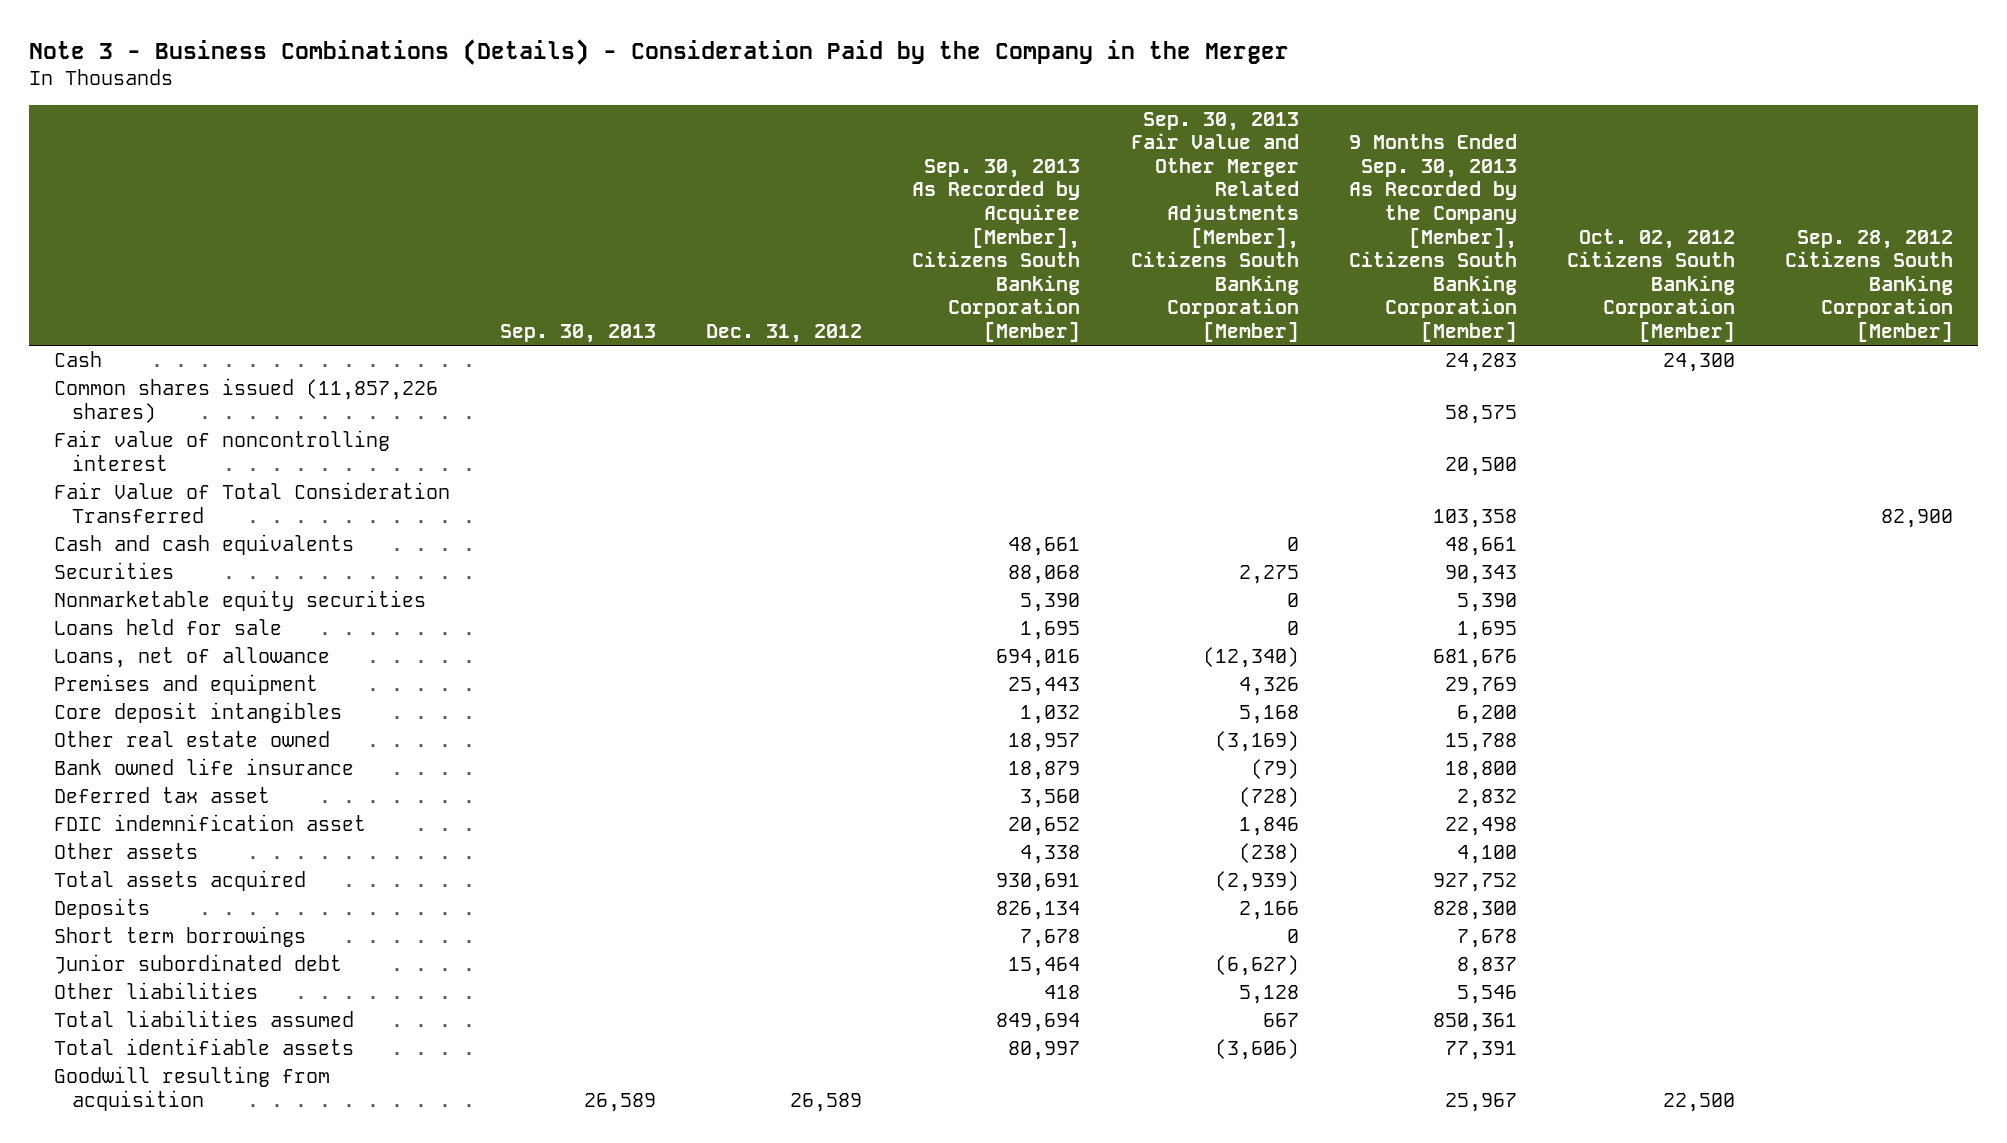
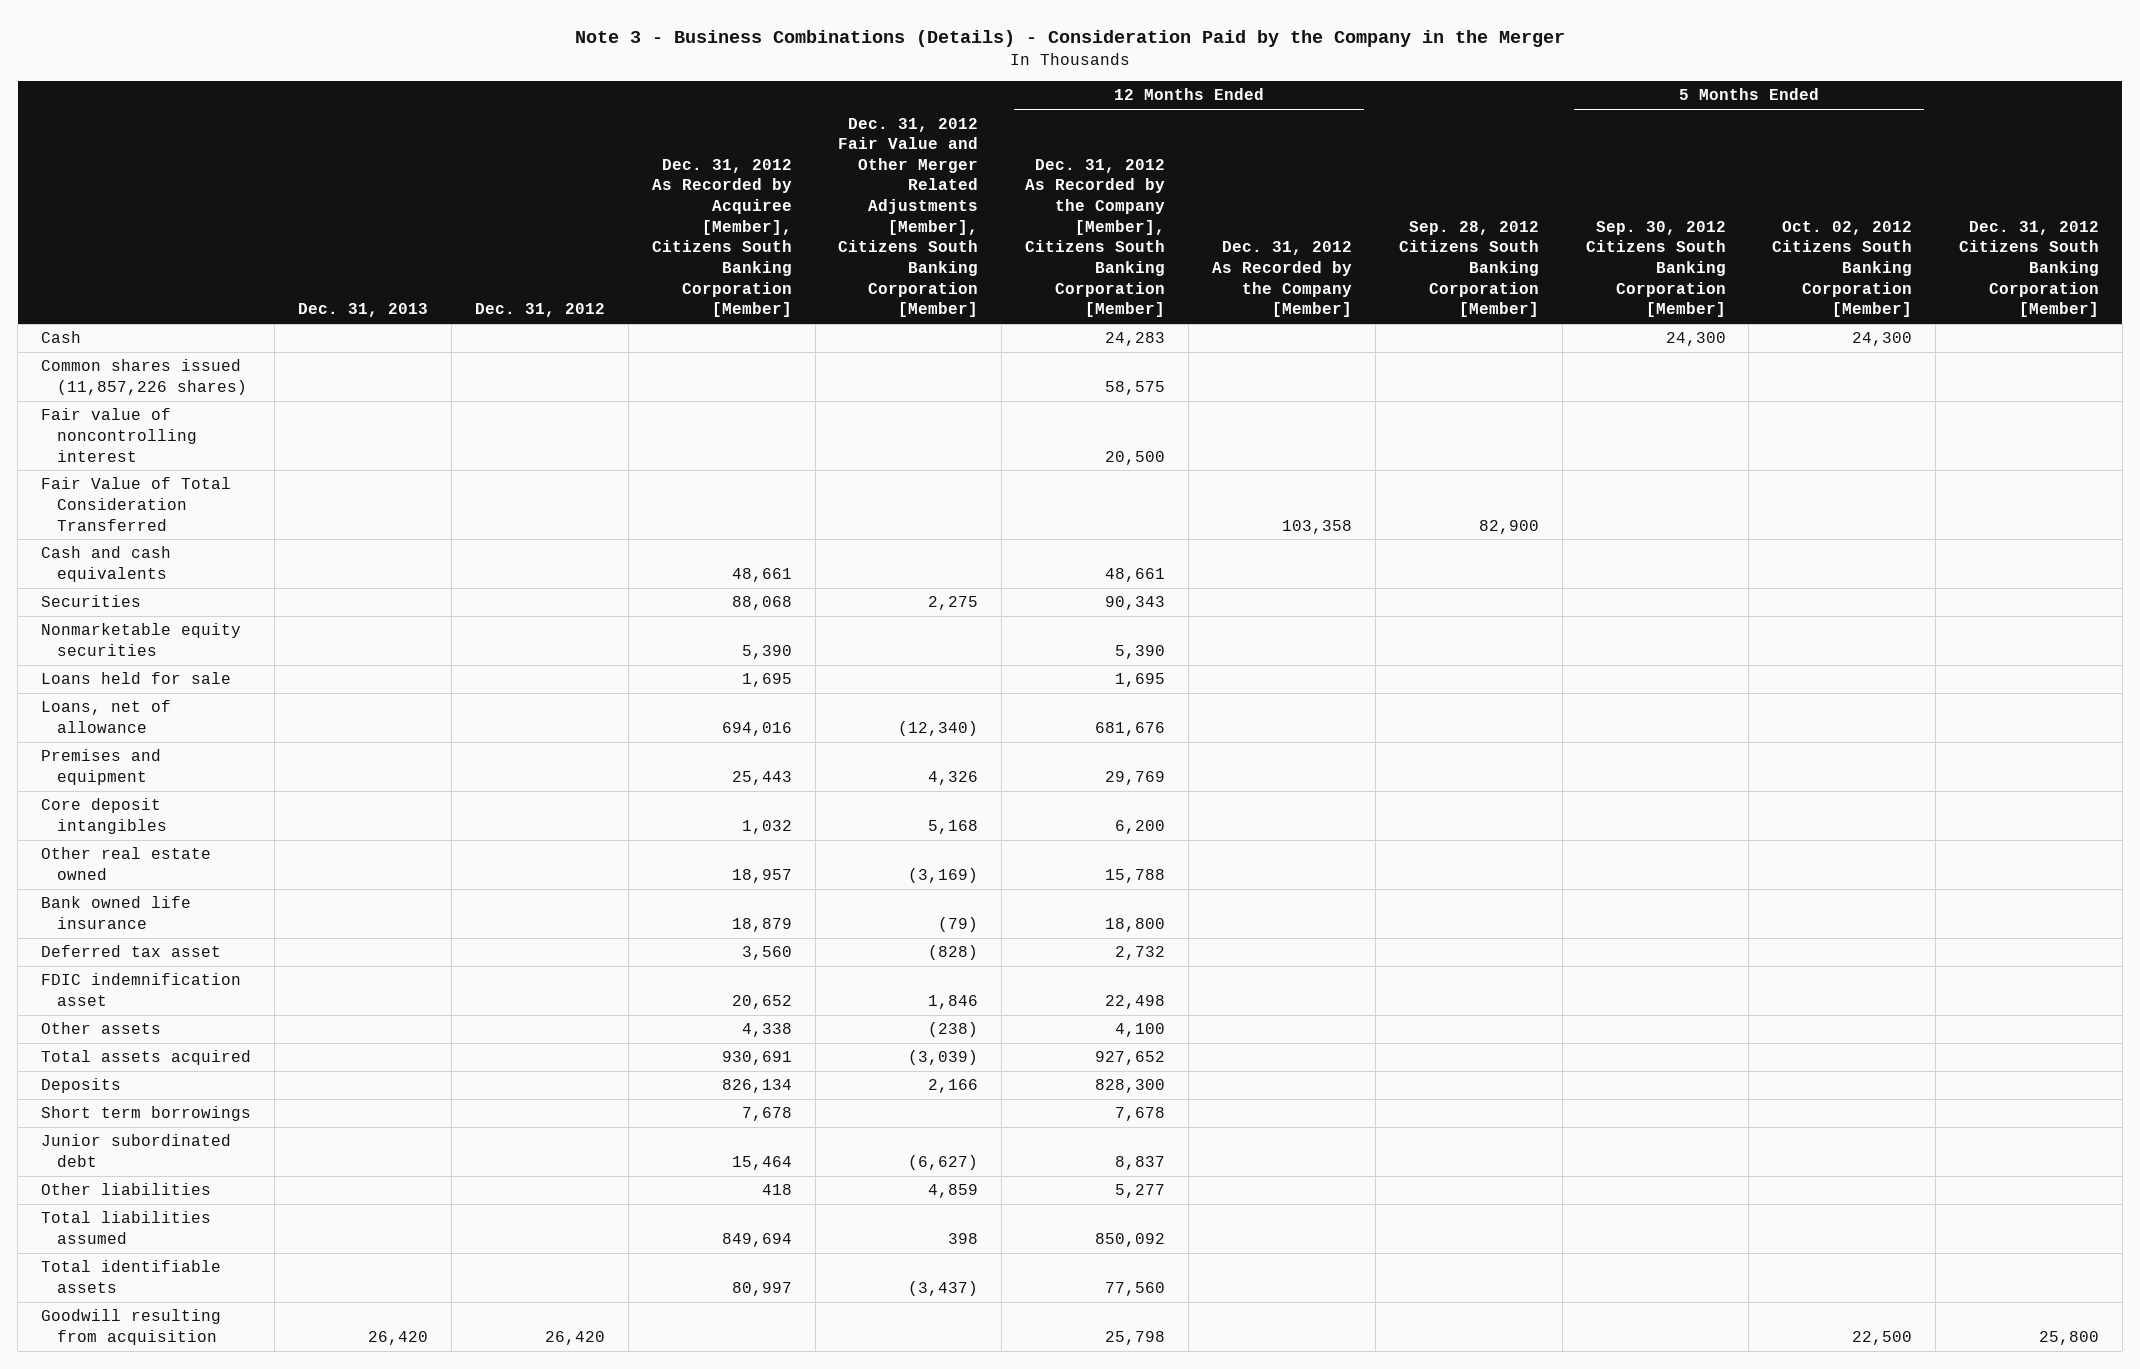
- | Sep. 30, 2013 | Dec. 31, 2012 | Sep. 30, 2013 As Recorded by Acquiree [Member], Citizens South Banking Corporation [Member] | Sep. 30, 2013 Fair Value and Other Merger Related Adjustments [Member], Citizens South Banking Corporation [Member] | 9 Months Ended Sep. 30, 2013 As Recorded by the Company [Member], Citizens South Banking Corporation [Member] | Oct. 02, 2012 Citizens South Banking Corporation [Member] | Sep. 28, 2012 Citizens South Banking Corporation [Member]
+ | Dec. 31, 2013 | Dec. 31, 2012 | Dec. 31, 2012 As Recorded by Acquiree [Member], Citizens South Banking Corporation [Member] | Dec. 31, 2012 Fair Value and Other Merger Related Adjustments [Member], Citizens South Banking Corporation [Member] | 12 Months Ended Dec. 31, 2012 As Recorded by the Company [Member], Citizens South Banking Corporation [Member] | 12 Months Ended Dec. 31, 2012 As Recorded by the Company [Member] | Sep. 28, 2012 Citizens South Banking Corporation [Member] | 5 Months Ended Sep. 30, 2012 Citizens South Banking Corporation [Member] | 5 Months Ended Oct. 02, 2012 Citizens South Banking Corporation [Member] | Dec. 31, 2012 Citizens South Banking Corporation [Member]
- Goodwill resulting from acquisition | 26,589 | 26,589 | | | 25,967 | 22,500 |
+ Goodwill resulting from acquisition | 26,420 | 26,420 | | | 25,798 | | | | 22,500 | 25,800

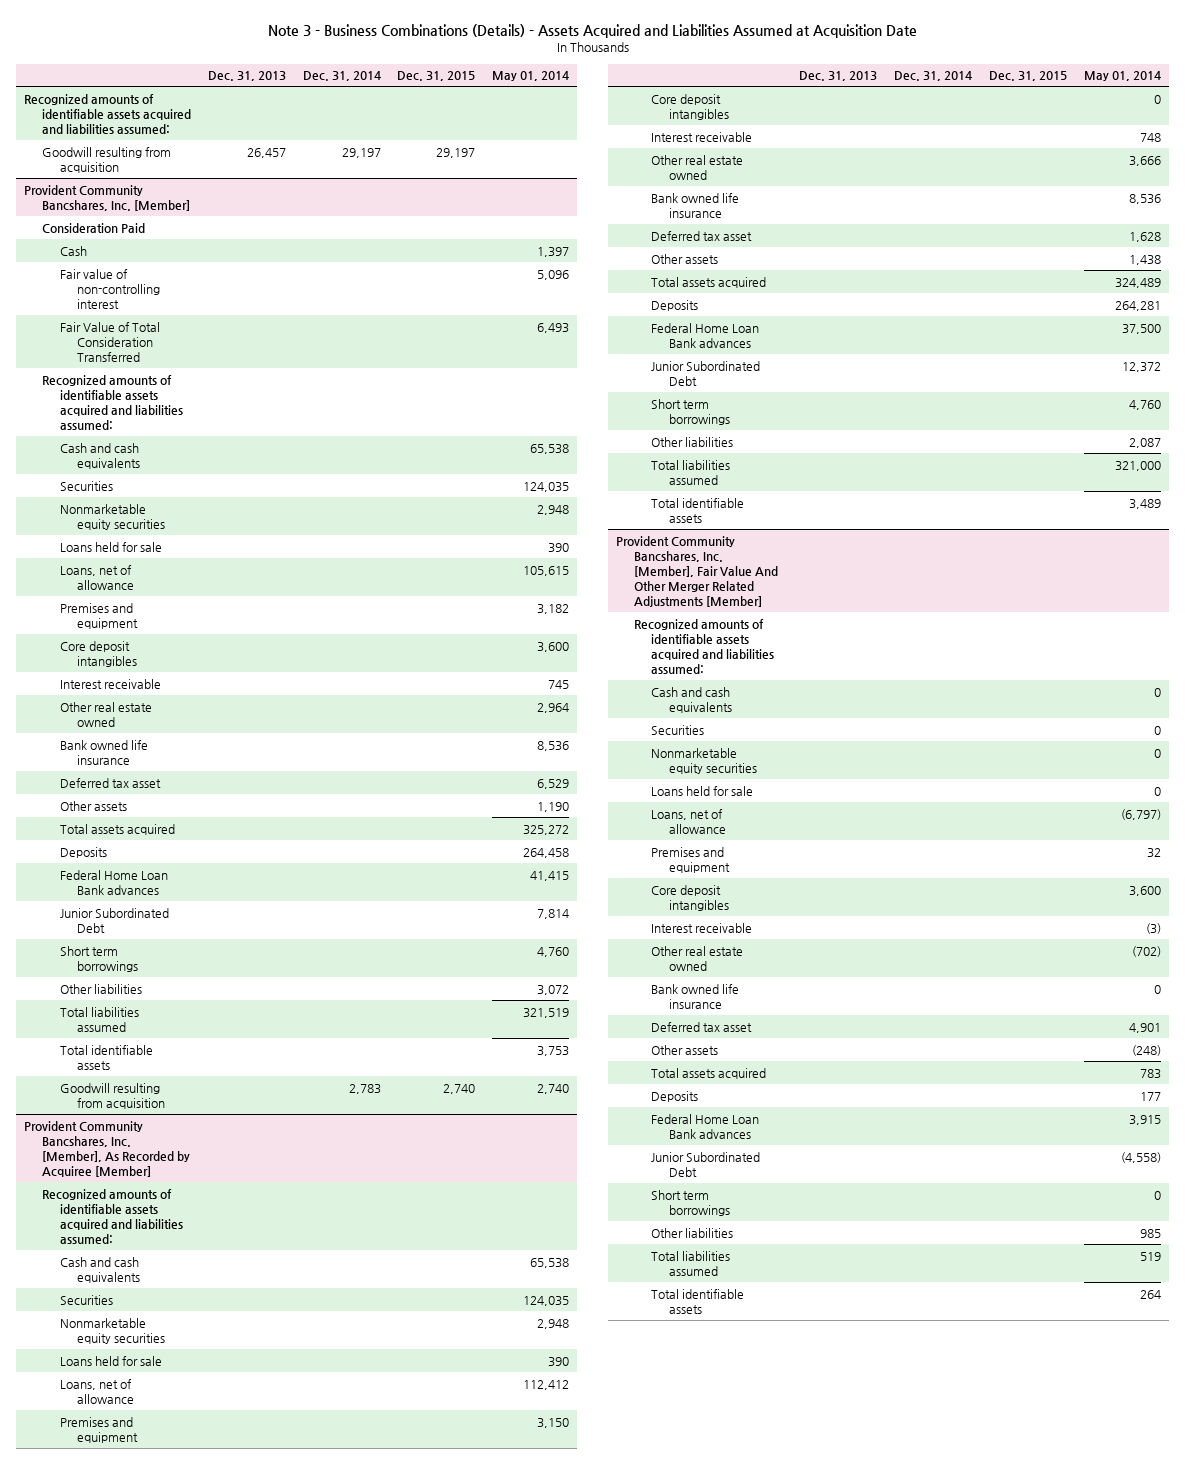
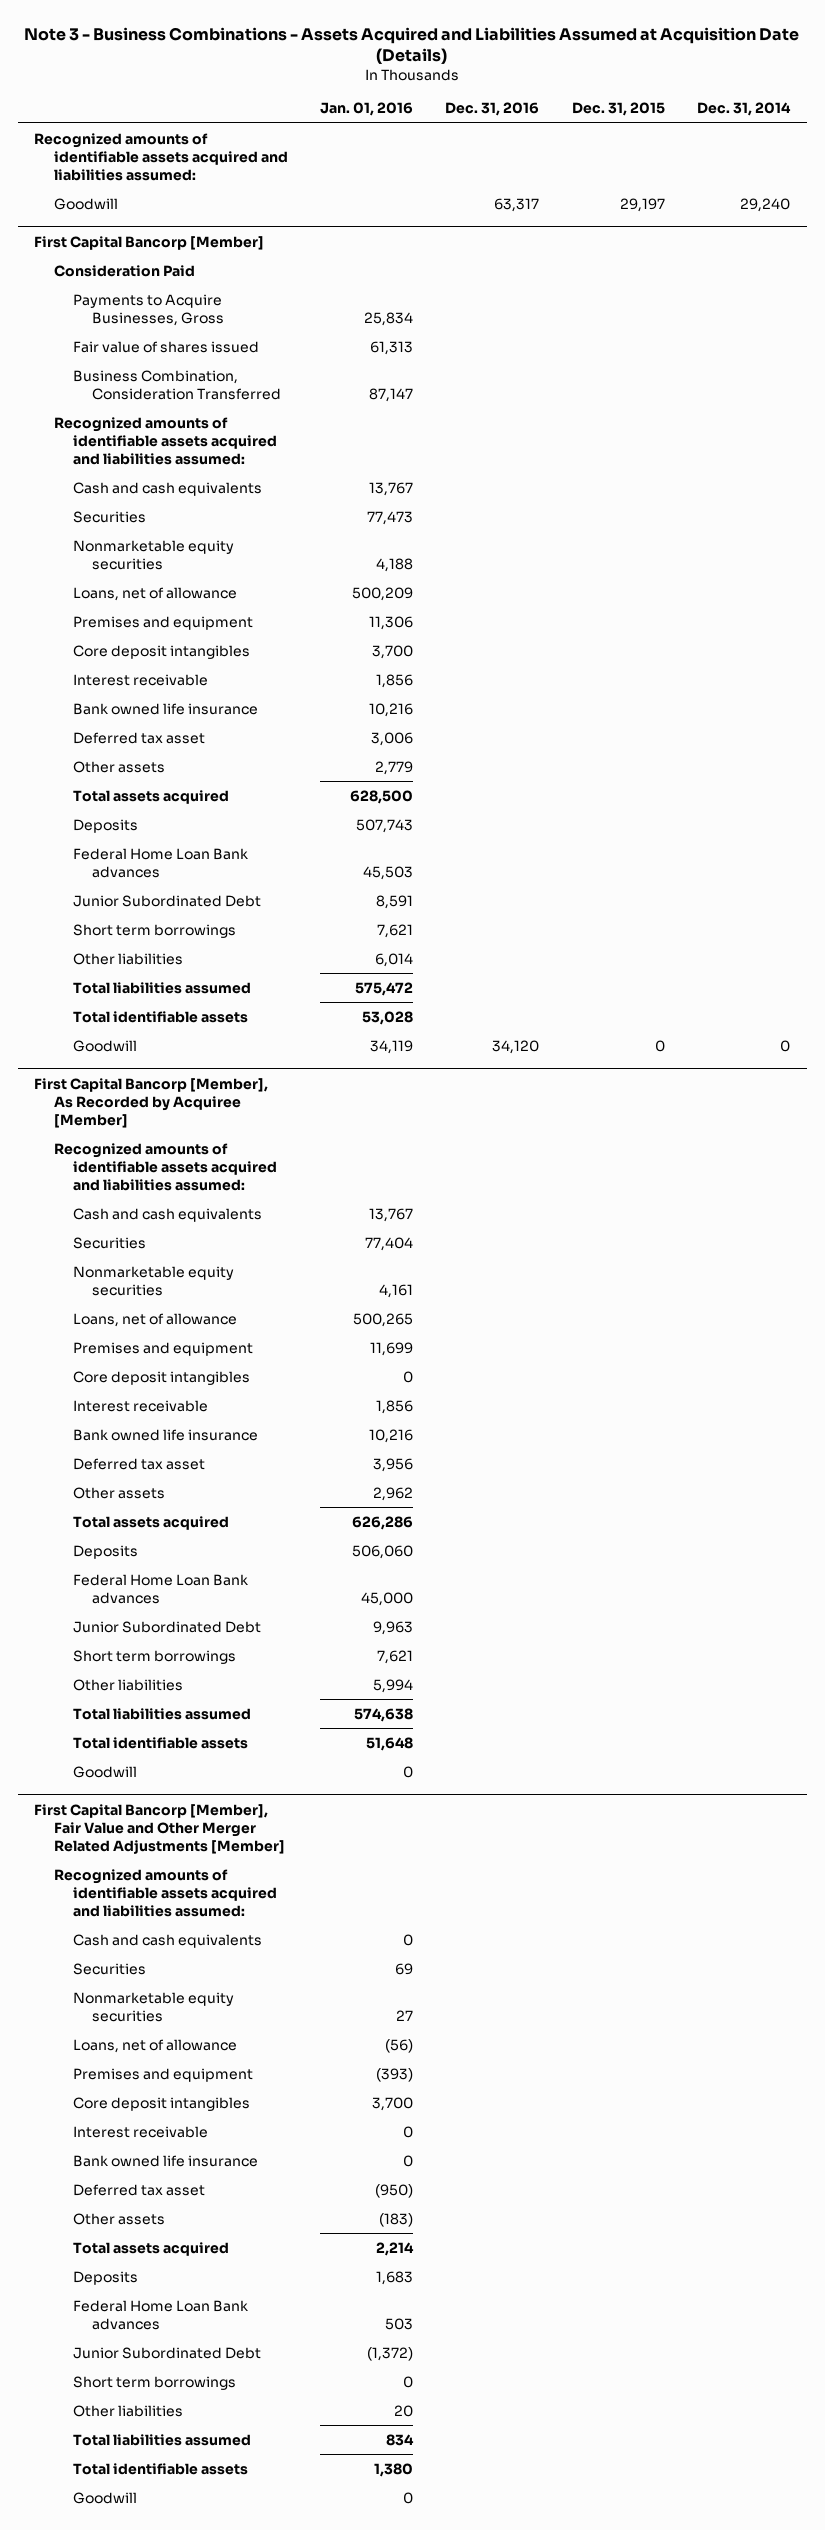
- Note 3 - Business Combinations (Details) - Assets Acquired and Liabilities Assumed at Acquisition Date
+ Note 3 - Business Combinations - Assets Acquired and Liabilities Assumed at Acquisition Date (Details)
- | Dec. 31, 2013 | Dec. 31, 2014 | Dec. 31, 2015 | May 01, 2014
+ | Jan. 01, 2016 | Dec. 31, 2016 | Dec. 31, 2015 | Dec. 31, 2014
- Goodwill resulting from acquisition | 26,457 | 29,197 | 29,197 |
- Provident Community Bancshares, Inc. [Member]
- Consideration Paid
- Cash | | | | 1,397
- Fair value of non-controlling interest | | | | 5,096
- Fair Value of Total Consideration Transferred | | | | 6,493
- Recognized amounts of identifiable assets acquired and liabilities assumed:
- Cash and cash equivalents | | | | 65,538
- Securities | | | | 124,035
- Nonmarketable equity securities | | | | 2,948
- Loans held for sale | | | | 390
- Loans, net of allowance | | | | 105,615
- Premises and equipment | | | | 3,182
- Core deposit intangibles | | | | 3,600
- Interest receivable | | | | 745
- Other real estate owned | | | | 2,964
- Bank owned life insurance | | | | 8,536
- Deferred tax asset | | | | 6,529
- Other assets | | | | 1,190
- Total assets acquired | | | | 325,272
- Deposits | | | | 264,458
- Federal Home Loan Bank advances | | | | 41,415
- Junior Subordinated Debt | | | | 7,814
- Short term borrowings | | | | 4,760
- Other liabilities | | | | 3,072
- Total liabilities assumed | | | | 321,519
- Total identifiable assets | | | | 3,753
- Goodwill resulting from acquisition | | 2,783 | 2,740 | 2,740
- Provident Community Bancshares, Inc. [Member], As Recorded by Acquiree [Member]
- Recognized amounts of identifiable assets acquired and liabilities assumed:
- Cash and cash equivalents | | | | 65,538
- Securities | | | | 124,035
- Nonmarketable equity securities | | | | 2,948
- Loans held for sale | | | | 390
- Loans, net of allowance | | | | 112,412
- Premises and equipment | | | | 3,150
- Core deposit intangibles | | | | 0
- Interest receivable | | | | 748
- Other real estate owned | | | | 3,666
- Bank owned life insurance | | | | 8,536
- Deferred tax asset | | | | 1,628
- Other assets | | | | 1,438
- Total assets acquired | | | | 324,489
- Deposits | | | | 264,281
- Federal Home Loan Bank advances | | | | 37,500
- Junior Subordinated Debt | | | | 12,372
- Short term borrowings | | | | 4,760
- Other liabilities | | | | 2,087
- Total liabilities assumed | | | | 321,000
- Total identifiable assets | | | | 3,489
- Provident Community Bancshares, Inc. [Member], Fair Value And Other Merger Related Adjustments [Member]
+ Goodwill | | 63,317 | 29,197 | 29,240
+ First Capital Bancorp [Member]
+ Consideration Paid
+ Payments to Acquire Businesses, Gross | 25,834 | | |
+ Fair value of shares issued | 61,313 | | |
+ Business Combination, Consideration Transferred | 87,147 | | |
+ Recognized amounts of identifiable assets acquired and liabilities assumed:
+ Cash and cash equivalents | 13,767 | | |
+ Securities | 77,473 | | |
+ Nonmarketable equity securities | 4,188 | | |
+ Loans, net of allowance | 500,209 | | |
+ Premises and equipment | 11,306 | | |
+ Core deposit intangibles | 3,700 | | |
+ Interest receivable | 1,856 | | |
+ Bank owned life insurance | 10,216 | | |
+ Deferred tax asset | 3,006 | | |
+ Other assets | 2,779 | | |
+ Total assets acquired | 628,500 | | |
+ Deposits | 507,743 | | |
+ Federal Home Loan Bank advances | 45,503 | | |
+ Junior Subordinated Debt | 8,591 | | |
+ Short term borrowings | 7,621 | | |
+ Other liabilities | 6,014 | | |
+ Total liabilities assumed | 575,472 | | |
+ Total identifiable assets | 53,028 | | |
+ Goodwill | 34,119 | 34,120 | 0 | 0
+ First Capital Bancorp [Member], As Recorded by Acquiree [Member]
+ Recognized amounts of identifiable assets acquired and liabilities assumed:
+ Cash and cash equivalents | 13,767 | | |
+ Securities | 77,404 | | |
+ Nonmarketable equity securities | 4,161 | | |
+ Loans, net of allowance | 500,265 | | |
+ Premises and equipment | 11,699 | | |
+ Core deposit intangibles | 0 | | |
+ Interest receivable | 1,856 | | |
+ Bank owned life insurance | 10,216 | | |
+ Deferred tax asset | 3,956 | | |
+ Other assets | 2,962 | | |
+ Total assets acquired | 626,286 | | |
+ Deposits | 506,060 | | |
+ Federal Home Loan Bank advances | 45,000 | | |
+ Junior Subordinated Debt | 9,963 | | |
+ Short term borrowings | 7,621 | | |
+ Other liabilities | 5,994 | | |
+ Total liabilities assumed | 574,638 | | |
+ Total identifiable assets | 51,648 | | |
+ Goodwill | 0 | | |
+ First Capital Bancorp [Member], Fair Value and Other Merger Related Adjustments [Member]
- Loans held for sale | | | | 0
- Other real estate owned | | | | (702)
+ Goodwill | 0 | | |

